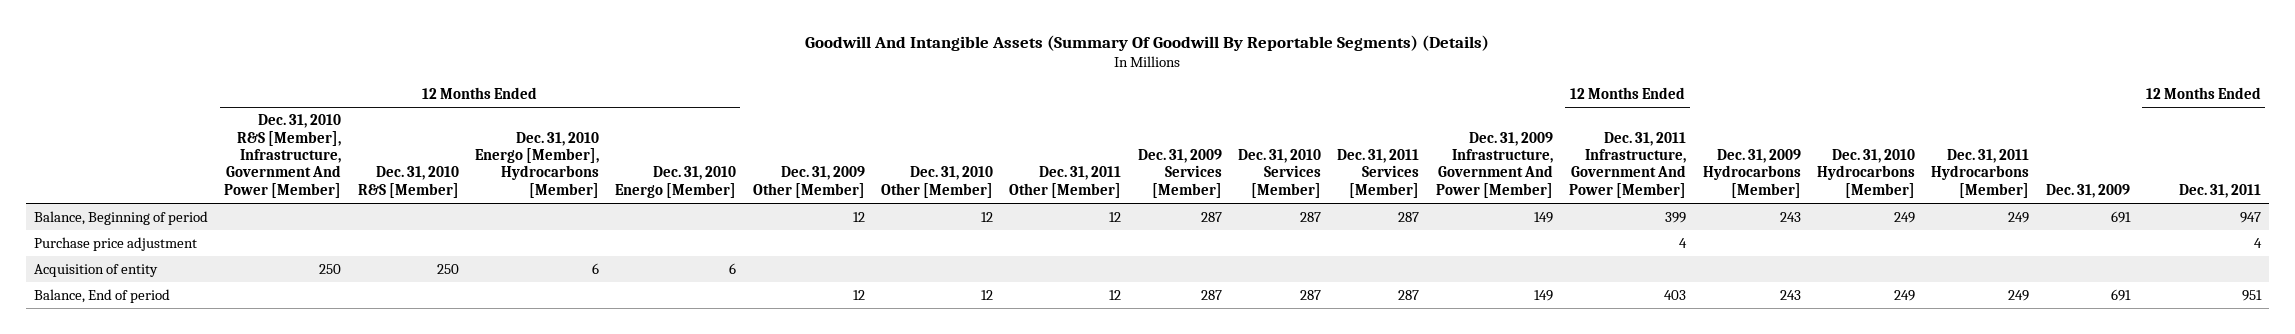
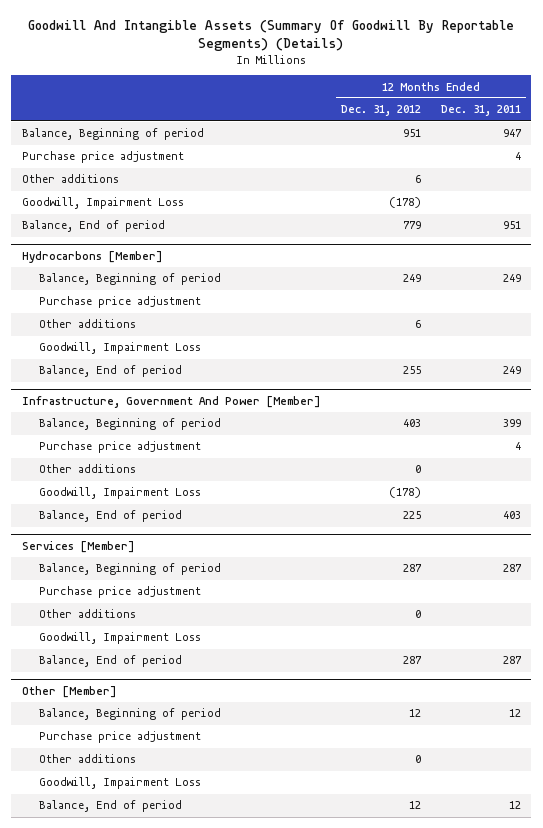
- | 12 Months Ended Dec. 31, 2010 R&S [Member], Infrastructure, Government And Power [Member] | 12 Months Ended Dec. 31, 2010 R&S [Member] | 12 Months Ended Dec. 31, 2010 Energo [Member], Hydrocarbons [Member] | 12 Months Ended Dec. 31, 2010 Energo [Member] | Dec. 31, 2009 Other [Member] | Dec. 31, 2010 Other [Member] | Dec. 31, 2011 Other [Member] | Dec. 31, 2009 Services [Member] | Dec. 31, 2010 Services [Member] | Dec. 31, 2011 Services [Member] | Dec. 31, 2009 Infrastructure, Government And Power [Member] | 12 Months Ended Dec. 31, 2011 Infrastructure, Government And Power [Member] | Dec. 31, 2009 Hydrocarbons [Member] | Dec. 31, 2010 Hydrocarbons [Member] | Dec. 31, 2011 Hydrocarbons [Member] | Dec. 31, 2009 | 12 Months Ended Dec. 31, 2011
+ | 12 Months Ended Dec. 31, 2012 | 12 Months Ended Dec. 31, 2011
- Acquisition of entity | 250 | 250 | 6 | 6 | | | | | | | | | | | | |
+ Other additions | 6 |
+ Goodwill, Impairment Loss | (178) |
+ Hydrocarbons [Member]
+ Balance, Beginning of period | 249 | 249
+ Purchase price adjustment
+ Other additions | 6 |
+ Goodwill, Impairment Loss
+ Balance, End of period | 255 | 249
+ Infrastructure, Government And Power [Member]
+ Balance, Beginning of period | 403 | 399
+ Purchase price adjustment | | 4
+ Other additions | 0 |
+ Goodwill, Impairment Loss | (178) |
+ Balance, End of period | 225 | 403
+ Services [Member]
+ Balance, Beginning of period | 287 | 287
+ Purchase price adjustment
+ Other additions | 0 |
+ Goodwill, Impairment Loss
+ Balance, End of period | 287 | 287
+ Other [Member]
+ Balance, Beginning of period | 12 | 12
+ Purchase price adjustment
+ Other additions | 0 |
+ Goodwill, Impairment Loss
+ Balance, End of period | 12 | 12

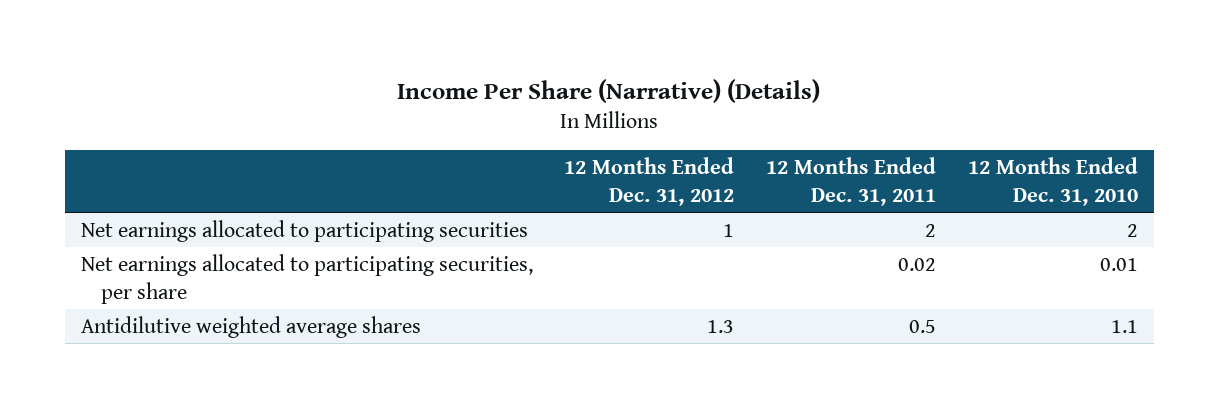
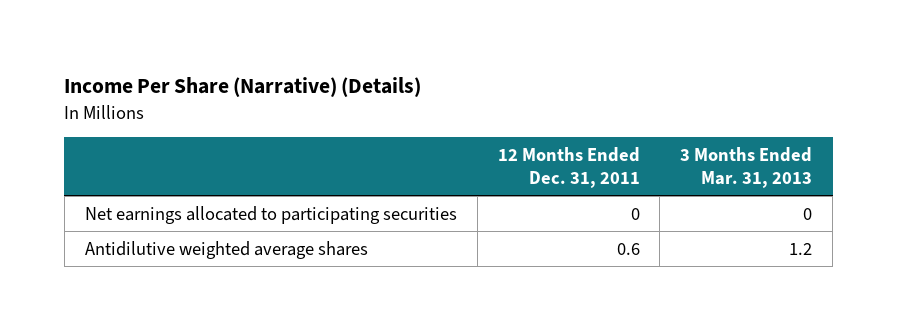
- | 12 Months Ended Dec. 31, 2012 | 12 Months Ended Dec. 31, 2011 | 12 Months Ended Dec. 31, 2010
+ | 12 Months Ended Dec. 31, 2011 | 3 Months Ended Mar. 31, 2013
- Net earnings allocated to participating securities | 1 | 2 | 2
- Net earnings allocated to participating securities, per share | | 0.02 | 0.01
- Antidilutive weighted average shares | 1.3 | 0.5 | 1.1
+ Net earnings allocated to participating securities | 0 | 0
+ Antidilutive weighted average shares | 0.6 | 1.2

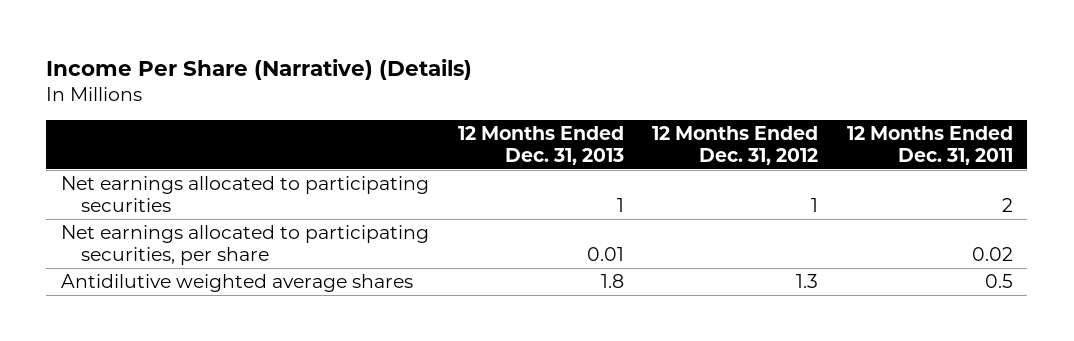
- | 12 Months Ended Dec. 31, 2011 | 3 Months Ended Mar. 31, 2013
+ | 12 Months Ended Dec. 31, 2013 | 12 Months Ended Dec. 31, 2012 | 12 Months Ended Dec. 31, 2011
- Net earnings allocated to participating securities | 0 | 0
- Antidilutive weighted average shares | 0.6 | 1.2
+ Net earnings allocated to participating securities | 1 | 1 | 2
+ Net earnings allocated to participating securities, per share | 0.01 | | 0.02
+ Antidilutive weighted average shares | 1.8 | 1.3 | 0.5

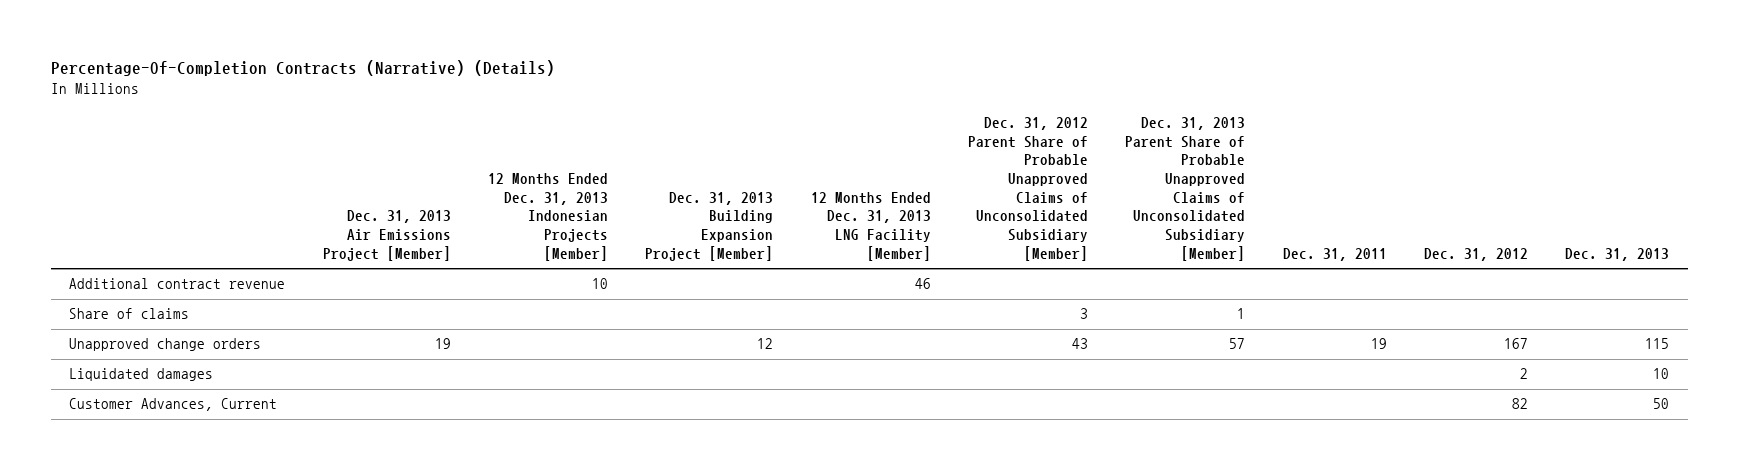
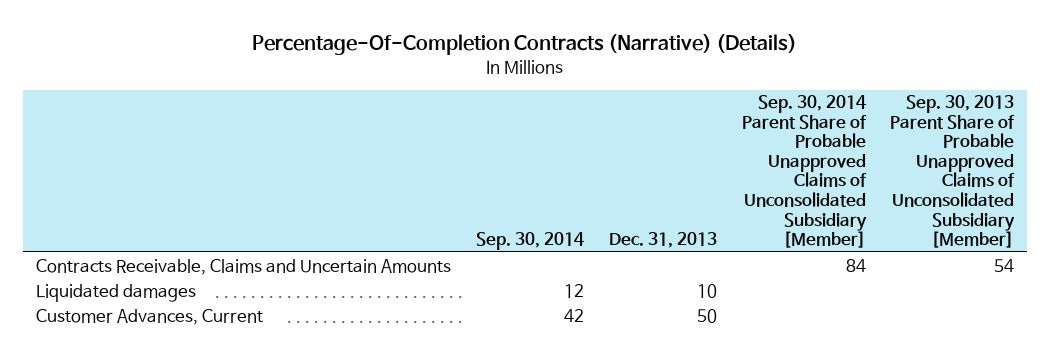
- | Dec. 31, 2013 Air Emissions Project [Member] | 12 Months Ended Dec. 31, 2013 Indonesian Projects [Member] | Dec. 31, 2013 Building Expansion Project [Member] | 12 Months Ended Dec. 31, 2013 LNG Facility [Member] | Dec. 31, 2012 Parent Share of Probable Unapproved Claims of Unconsolidated Subsidiary [Member] | Dec. 31, 2013 Parent Share of Probable Unapproved Claims of Unconsolidated Subsidiary [Member] | Dec. 31, 2011 | Dec. 31, 2012 | Dec. 31, 2013
+ | Sep. 30, 2014 | Dec. 31, 2013 | Sep. 30, 2014 Parent Share of Probable Unapproved Claims of Unconsolidated Subsidiary [Member] | Sep. 30, 2013 Parent Share of Probable Unapproved Claims of Unconsolidated Subsidiary [Member]
- Additional contract revenue | | 10 | | 46 | | | | |
- Share of claims | | | | | 3 | 1 | | |
- Unapproved change orders | 19 | | 12 | | 43 | 57 | 19 | 167 | 115
+ Contracts Receivable, Claims and Uncertain Amounts | | | 84 | 54

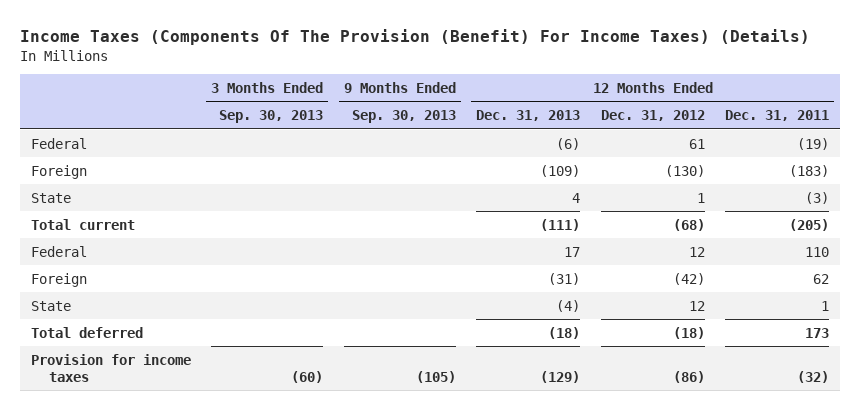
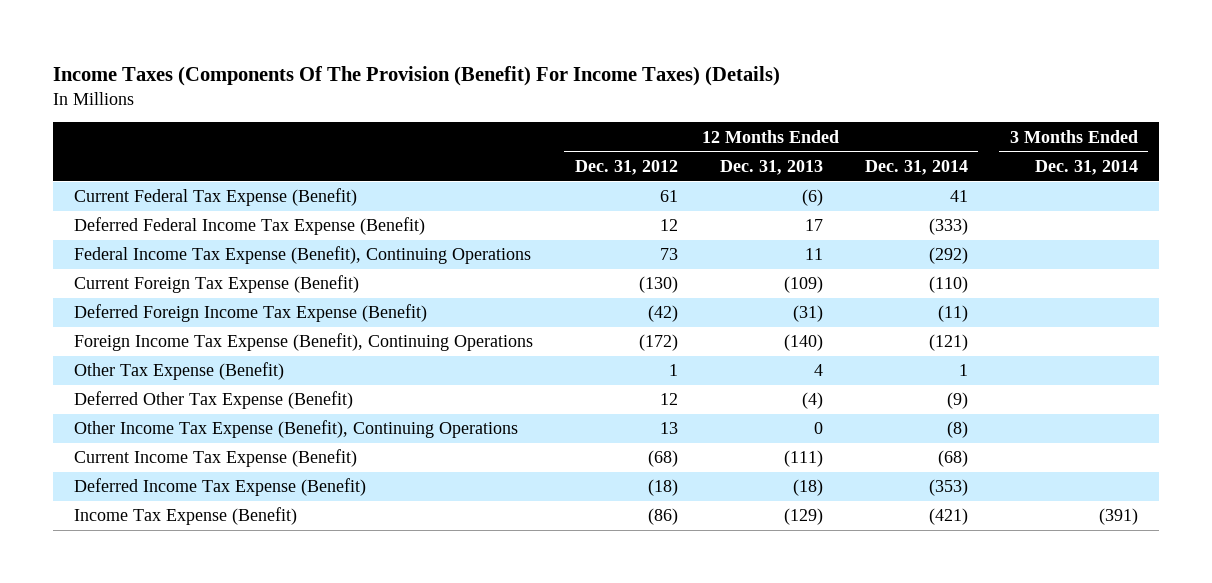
- | 3 Months Ended Sep. 30, 2013 | 9 Months Ended Sep. 30, 2013 | 12 Months Ended Dec. 31, 2013 | 12 Months Ended Dec. 31, 2012 | 12 Months Ended Dec. 31, 2011
+ | 12 Months Ended Dec. 31, 2012 | 12 Months Ended Dec. 31, 2013 | 12 Months Ended Dec. 31, 2014 | 3 Months Ended Dec. 31, 2014
- Federal | | | (6) | 61 | (19)
- Foreign | | | (109) | (130) | (183)
- State | | | 4 | 1 | (3)
- Total current | | | (111) | (68) | (205)
- Federal | | | 17 | 12 | 110
- Foreign | | | (31) | (42) | 62
- State | | | (4) | 12 | 1
- Total deferred | | | (18) | (18) | 173
- Provision for income taxes | (60) | (105) | (129) | (86) | (32)
+ Current Federal Tax Expense (Benefit) | 61 | (6) | 41 |
+ Deferred Federal Income Tax Expense (Benefit) | 12 | 17 | (333) |
+ Federal Income Tax Expense (Benefit), Continuing Operations | 73 | 11 | (292) |
+ Current Foreign Tax Expense (Benefit) | (130) | (109) | (110) |
+ Deferred Foreign Income Tax Expense (Benefit) | (42) | (31) | (11) |
+ Foreign Income Tax Expense (Benefit), Continuing Operations | (172) | (140) | (121) |
+ Other Tax Expense (Benefit) | 1 | 4 | 1 |
+ Deferred Other Tax Expense (Benefit) | 12 | (4) | (9) |
+ Other Income Tax Expense (Benefit), Continuing Operations | 13 | 0 | (8) |
+ Current Income Tax Expense (Benefit) | (68) | (111) | (68) |
+ Deferred Income Tax Expense (Benefit) | (18) | (18) | (353) |
+ Income Tax Expense (Benefit) | (86) | (129) | (421) | (391)

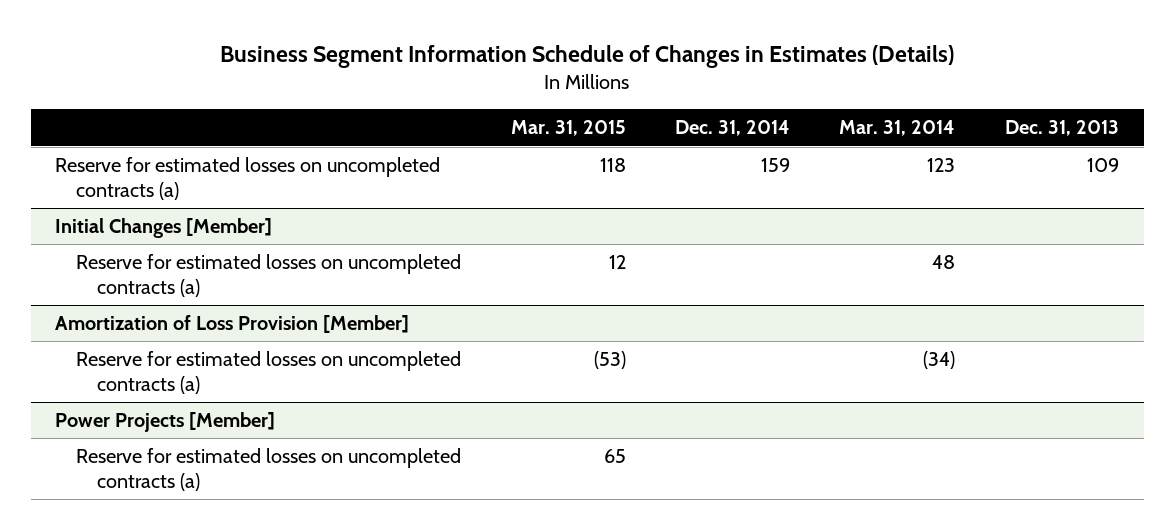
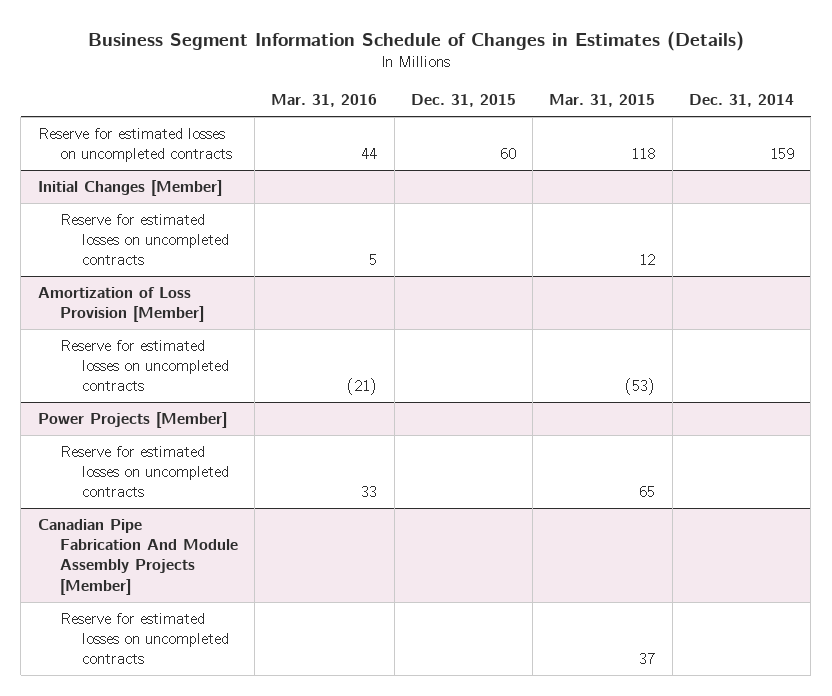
- | Mar. 31, 2015 | Dec. 31, 2014 | Mar. 31, 2014 | Dec. 31, 2013
+ | Mar. 31, 2016 | Dec. 31, 2015 | Mar. 31, 2015 | Dec. 31, 2014
- Reserve for estimated losses on uncompleted contracts (a) | 118 | 159 | 123 | 109
+ Reserve for estimated losses on uncompleted contracts | 44 | 60 | 118 | 159
@ Initial Changes [Member]
- Reserve for estimated losses on uncompleted contracts (a) | 12 | | 48 |
+ Reserve for estimated losses on uncompleted contracts | 5 | | 12 |
@ Amortization of Loss Provision [Member]
- Reserve for estimated losses on uncompleted contracts (a) | (53) | | (34) |
+ Reserve for estimated losses on uncompleted contracts | (21) | | (53) |
@ Power Projects [Member]
- Reserve for estimated losses on uncompleted contracts (a) | 65 | | |
+ Reserve for estimated losses on uncompleted contracts | 33 | | 65 |
+ Canadian Pipe Fabrication And Module Assembly Projects [Member]
+ Reserve for estimated losses on uncompleted contracts | | | 37 |

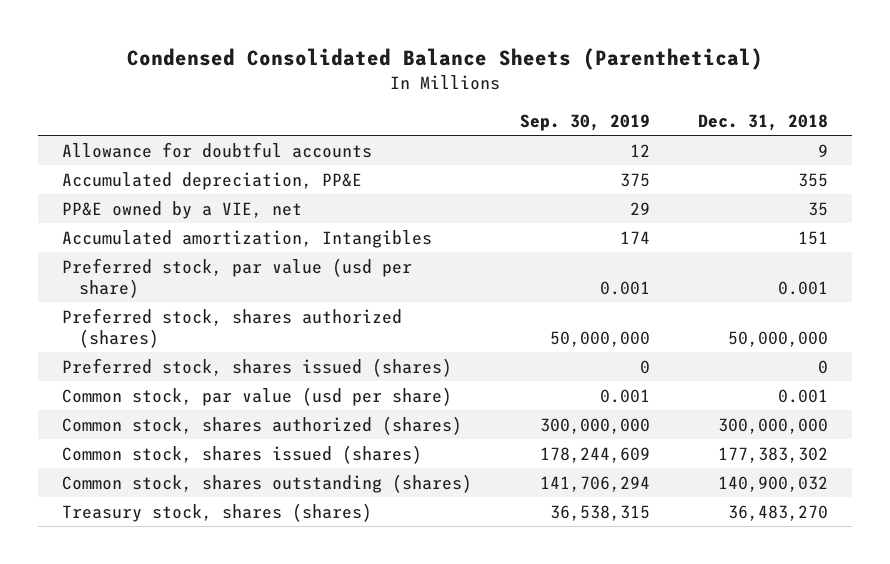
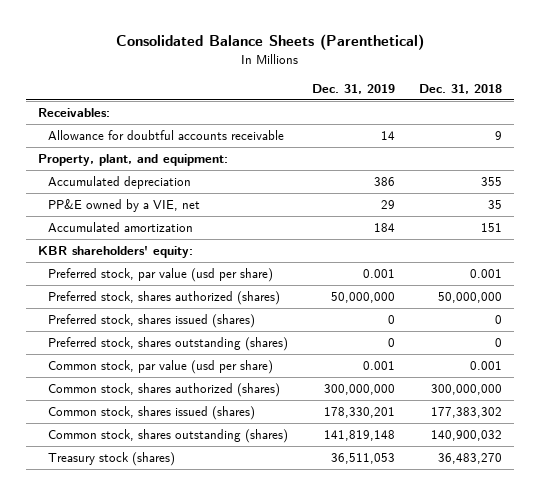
- Condensed Consolidated Balance Sheets (Parenthetical)
+ Consolidated Balance Sheets (Parenthetical)
- | Sep. 30, 2019 | Dec. 31, 2018
+ | Dec. 31, 2019 | Dec. 31, 2018
- Allowance for doubtful accounts | 12 | 9
- Accumulated depreciation, PP&E | 375 | 355
+ Receivables:
+ Allowance for doubtful accounts receivable | 14 | 9
+ Property, plant, and equipment:
+ Accumulated depreciation | 386 | 355
- Accumulated amortization, Intangibles | 174 | 151
+ Accumulated amortization | 184 | 151
+ KBR shareholders' equity:
+ Preferred stock, shares outstanding (shares) | 0 | 0
- Treasury stock, shares (shares) | 36,538,315 | 36,483,270
+ Treasury stock (shares) | 36,511,053 | 36,483,270

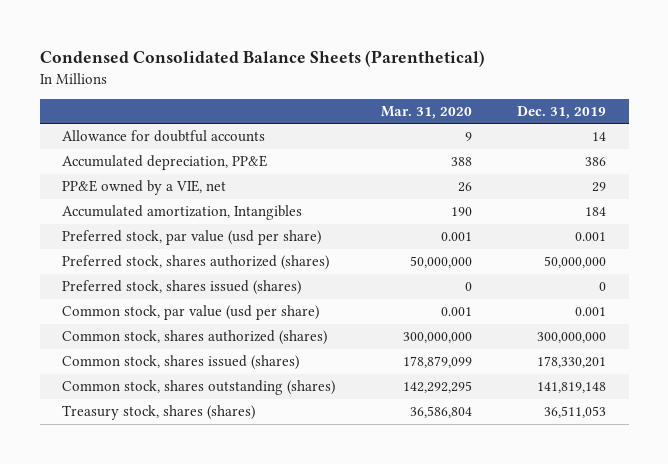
- Consolidated Balance Sheets (Parenthetical)
+ Condensed Consolidated Balance Sheets (Parenthetical)
- | Dec. 31, 2019 | Dec. 31, 2018
+ | Mar. 31, 2020 | Dec. 31, 2019
- Receivables:
- Allowance for doubtful accounts receivable | 14 | 9
- Property, plant, and equipment:
- Accumulated depreciation | 386 | 355
+ Allowance for doubtful accounts | 9 | 14
+ Accumulated depreciation, PP&E | 388 | 386
- Accumulated amortization | 184 | 151
- KBR shareholders' equity:
+ Accumulated amortization, Intangibles | 190 | 184
- Preferred stock, shares outstanding (shares) | 0 | 0
- Treasury stock (shares) | 36,511,053 | 36,483,270
+ Treasury stock, shares (shares) | 36,586,804 | 36,511,053

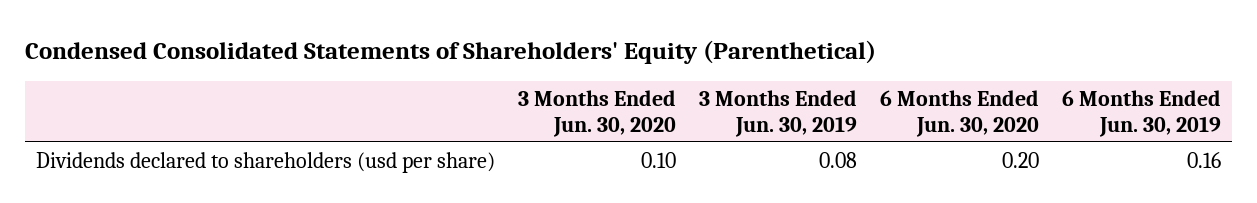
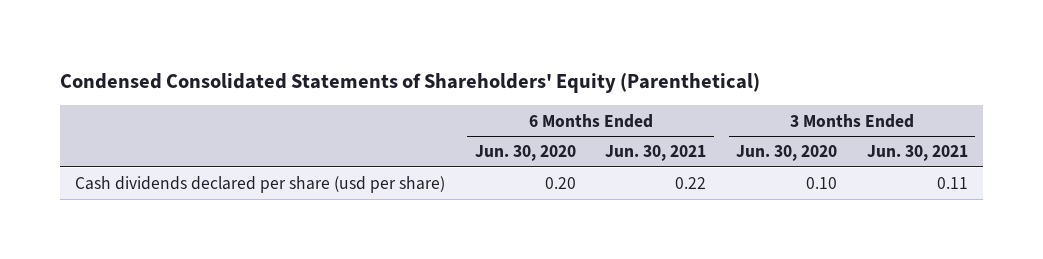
- | 3 Months Ended Jun. 30, 2020 | 3 Months Ended Jun. 30, 2019 | 6 Months Ended Jun. 30, 2020 | 6 Months Ended Jun. 30, 2019
+ | 6 Months Ended Jun. 30, 2020 | 6 Months Ended Jun. 30, 2021 | 3 Months Ended Jun. 30, 2020 | 3 Months Ended Jun. 30, 2021
- Dividends declared to shareholders (usd per share) | 0.10 | 0.08 | 0.20 | 0.16
+ Cash dividends declared per share (usd per share) | 0.20 | 0.22 | 0.10 | 0.11

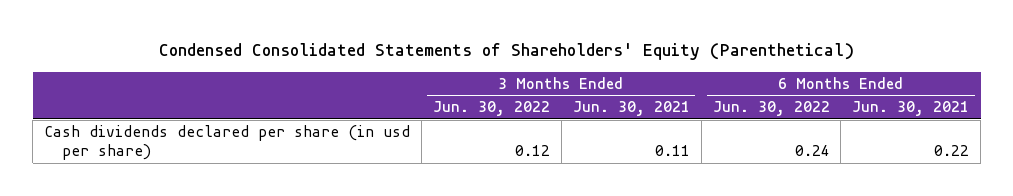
- | 6 Months Ended Jun. 30, 2020 | 6 Months Ended Jun. 30, 2021 | 3 Months Ended Jun. 30, 2020 | 3 Months Ended Jun. 30, 2021
+ | 3 Months Ended Jun. 30, 2022 | 3 Months Ended Jun. 30, 2021 | 6 Months Ended Jun. 30, 2022 | 6 Months Ended Jun. 30, 2021
- Cash dividends declared per share (usd per share) | 0.20 | 0.22 | 0.10 | 0.11
+ Cash dividends declared per share (in usd per share) | 0.12 | 0.11 | 0.24 | 0.22

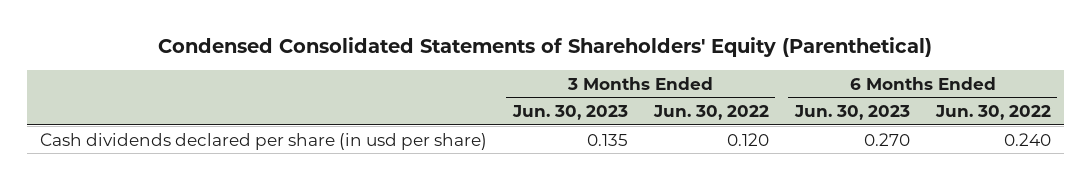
- | 3 Months Ended Jun. 30, 2022 | 3 Months Ended Jun. 30, 2021 | 6 Months Ended Jun. 30, 2022 | 6 Months Ended Jun. 30, 2021
+ | 3 Months Ended Jun. 30, 2023 | 3 Months Ended Jun. 30, 2022 | 6 Months Ended Jun. 30, 2023 | 6 Months Ended Jun. 30, 2022
- Cash dividends declared per share (in usd per share) | 0.12 | 0.11 | 0.24 | 0.22
+ Cash dividends declared per share (in usd per share) | 0.135 | 0.120 | 0.270 | 0.240

